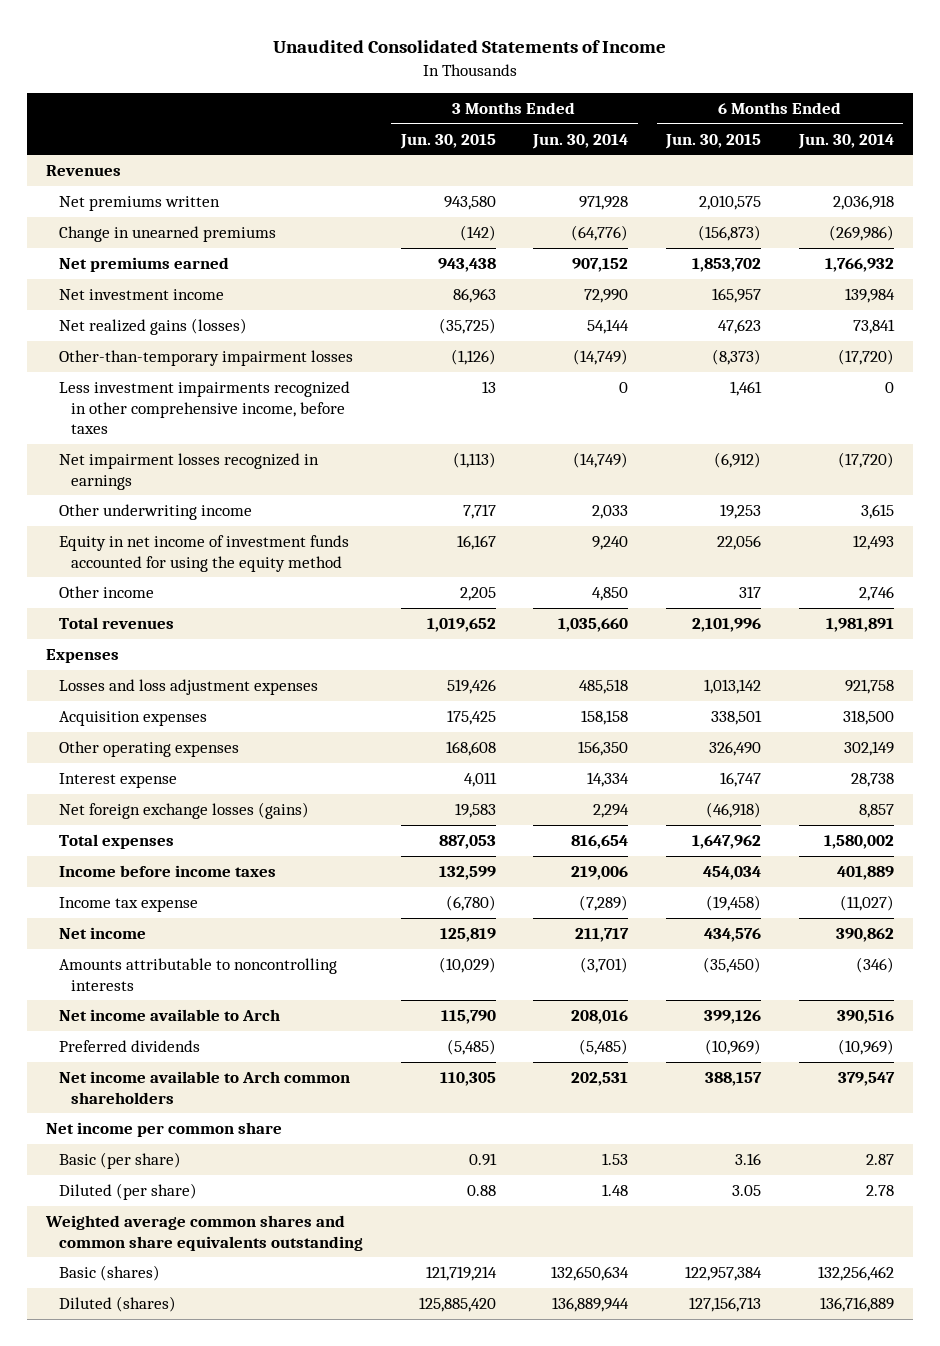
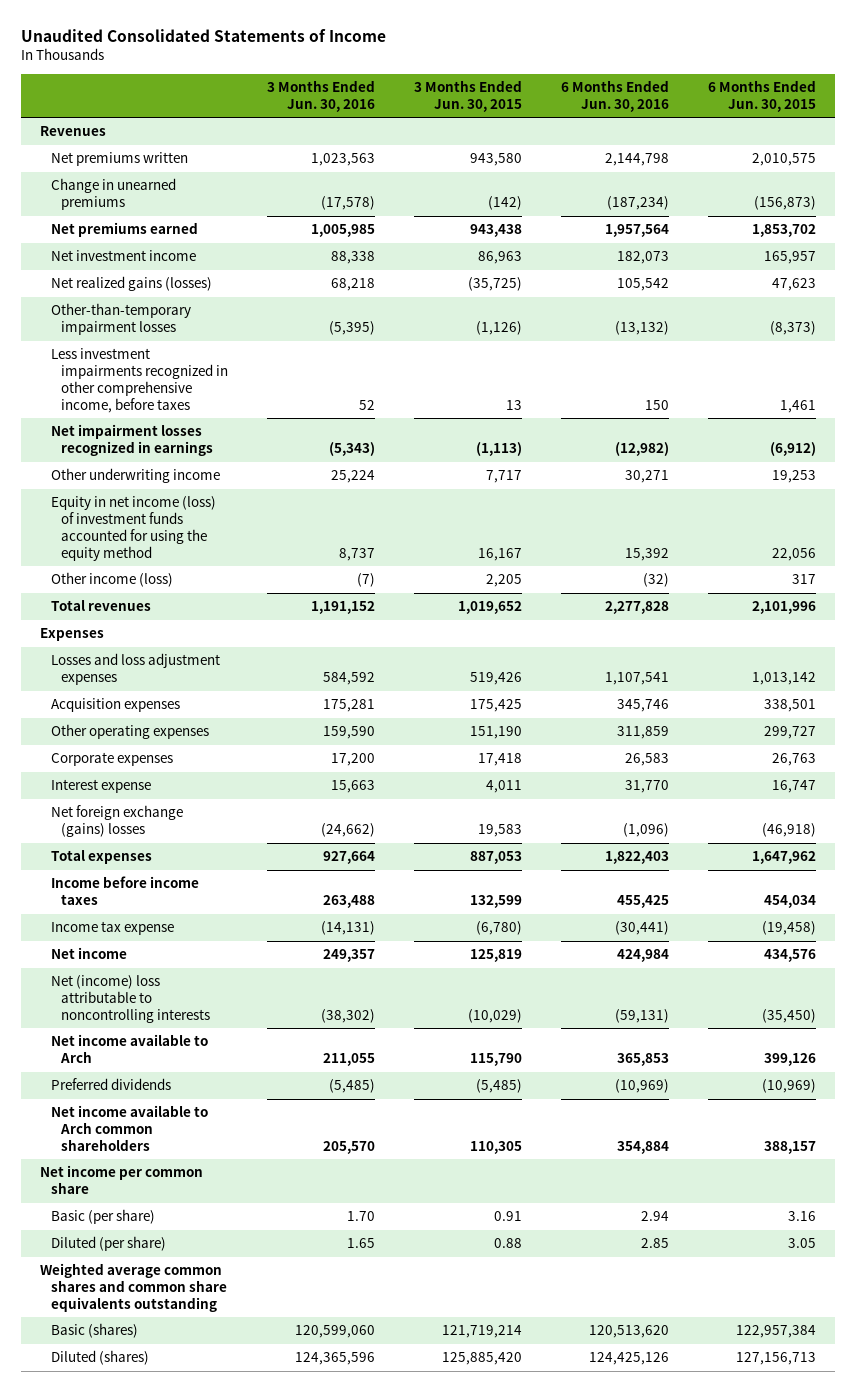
- | 3 Months Ended Jun. 30, 2015 | 3 Months Ended Jun. 30, 2014 | 6 Months Ended Jun. 30, 2015 | 6 Months Ended Jun. 30, 2014
+ | 3 Months Ended Jun. 30, 2016 | 3 Months Ended Jun. 30, 2015 | 6 Months Ended Jun. 30, 2016 | 6 Months Ended Jun. 30, 2015
- Equity in net income of investment funds accounted for using the equity method | 16,167 | 9,240 | 22,056 | 12,493
- Other income | 2,205 | 4,850 | 317 | 2,746
+ Equity in net income (loss) of investment funds accounted for using the equity method | 8,737 | 16,167 | 15,392 | 22,056
+ Other income (loss) | (7) | 2,205 | (32) | 317
- Other operating expenses | 168,608 | 156,350 | 326,490 | 302,149
+ Other operating expenses | 159,590 | 151,190 | 311,859 | 299,727
+ Corporate expenses | 17,200 | 17,418 | 26,583 | 26,763
- Net foreign exchange losses (gains) | 19,583 | 2,294 | (46,918) | 8,857
+ Net foreign exchange (gains) losses | (24,662) | 19,583 | (1,096) | (46,918)
- Amounts attributable to noncontrolling interests | (10,029) | (3,701) | (35,450) | (346)
+ Net (income) loss attributable to noncontrolling interests | (38,302) | (10,029) | (59,131) | (35,450)

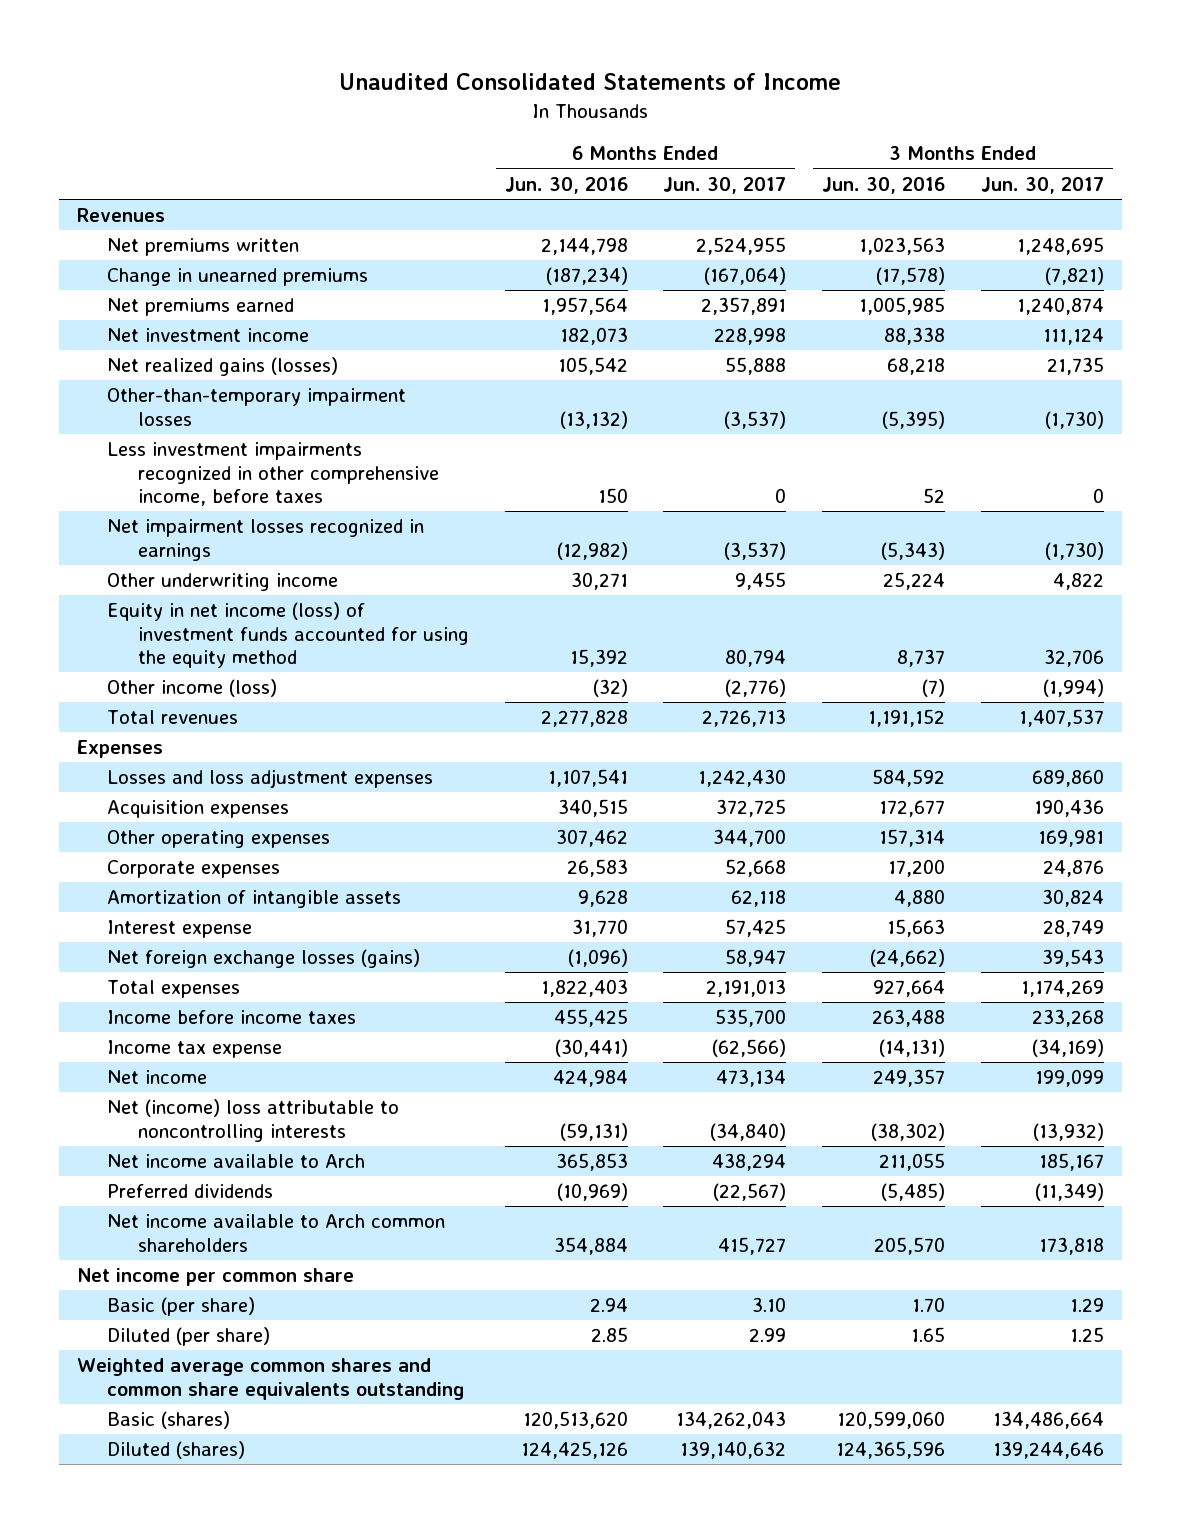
- | 3 Months Ended Jun. 30, 2016 | 3 Months Ended Jun. 30, 2015 | 6 Months Ended Jun. 30, 2016 | 6 Months Ended Jun. 30, 2015
+ | 6 Months Ended Jun. 30, 2016 | 6 Months Ended Jun. 30, 2017 | 3 Months Ended Jun. 30, 2016 | 3 Months Ended Jun. 30, 2017
- Acquisition expenses | 175,281 | 175,425 | 345,746 | 338,501
- Other operating expenses | 159,590 | 151,190 | 311,859 | 299,727
+ Acquisition expenses | 340,515 | 372,725 | 172,677 | 190,436
+ Other operating expenses | 307,462 | 344,700 | 157,314 | 169,981
+ Amortization of intangible assets | 9,628 | 62,118 | 4,880 | 30,824
- Net foreign exchange (gains) losses | (24,662) | 19,583 | (1,096) | (46,918)
+ Net foreign exchange losses (gains) | (1,096) | 58,947 | (24,662) | 39,543

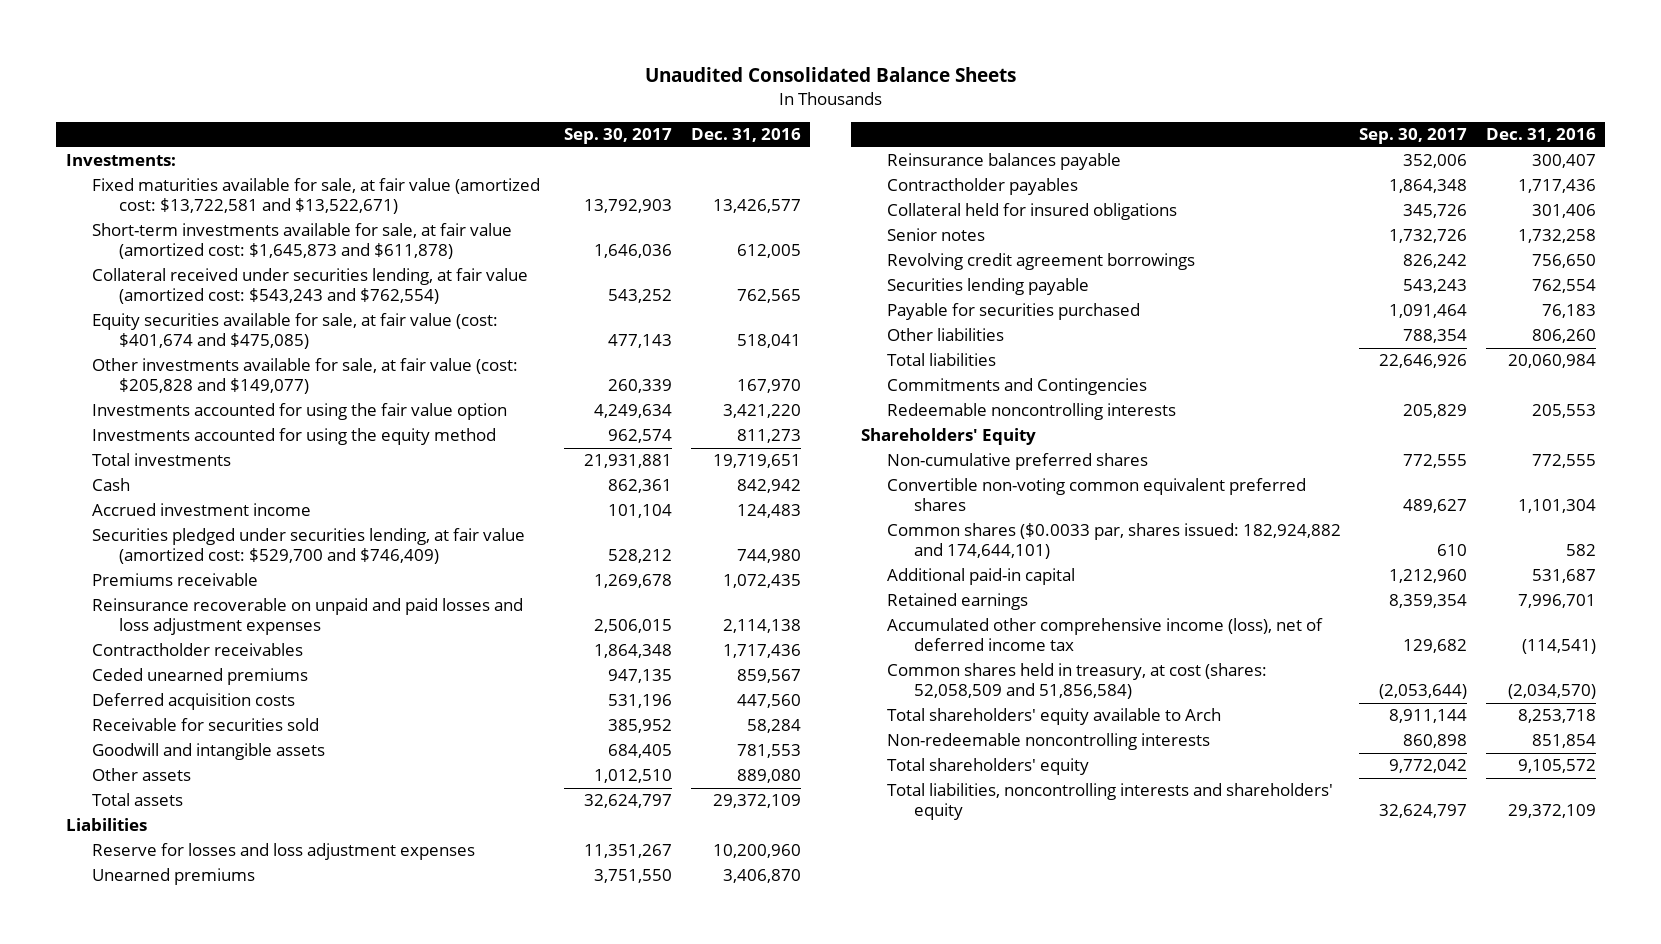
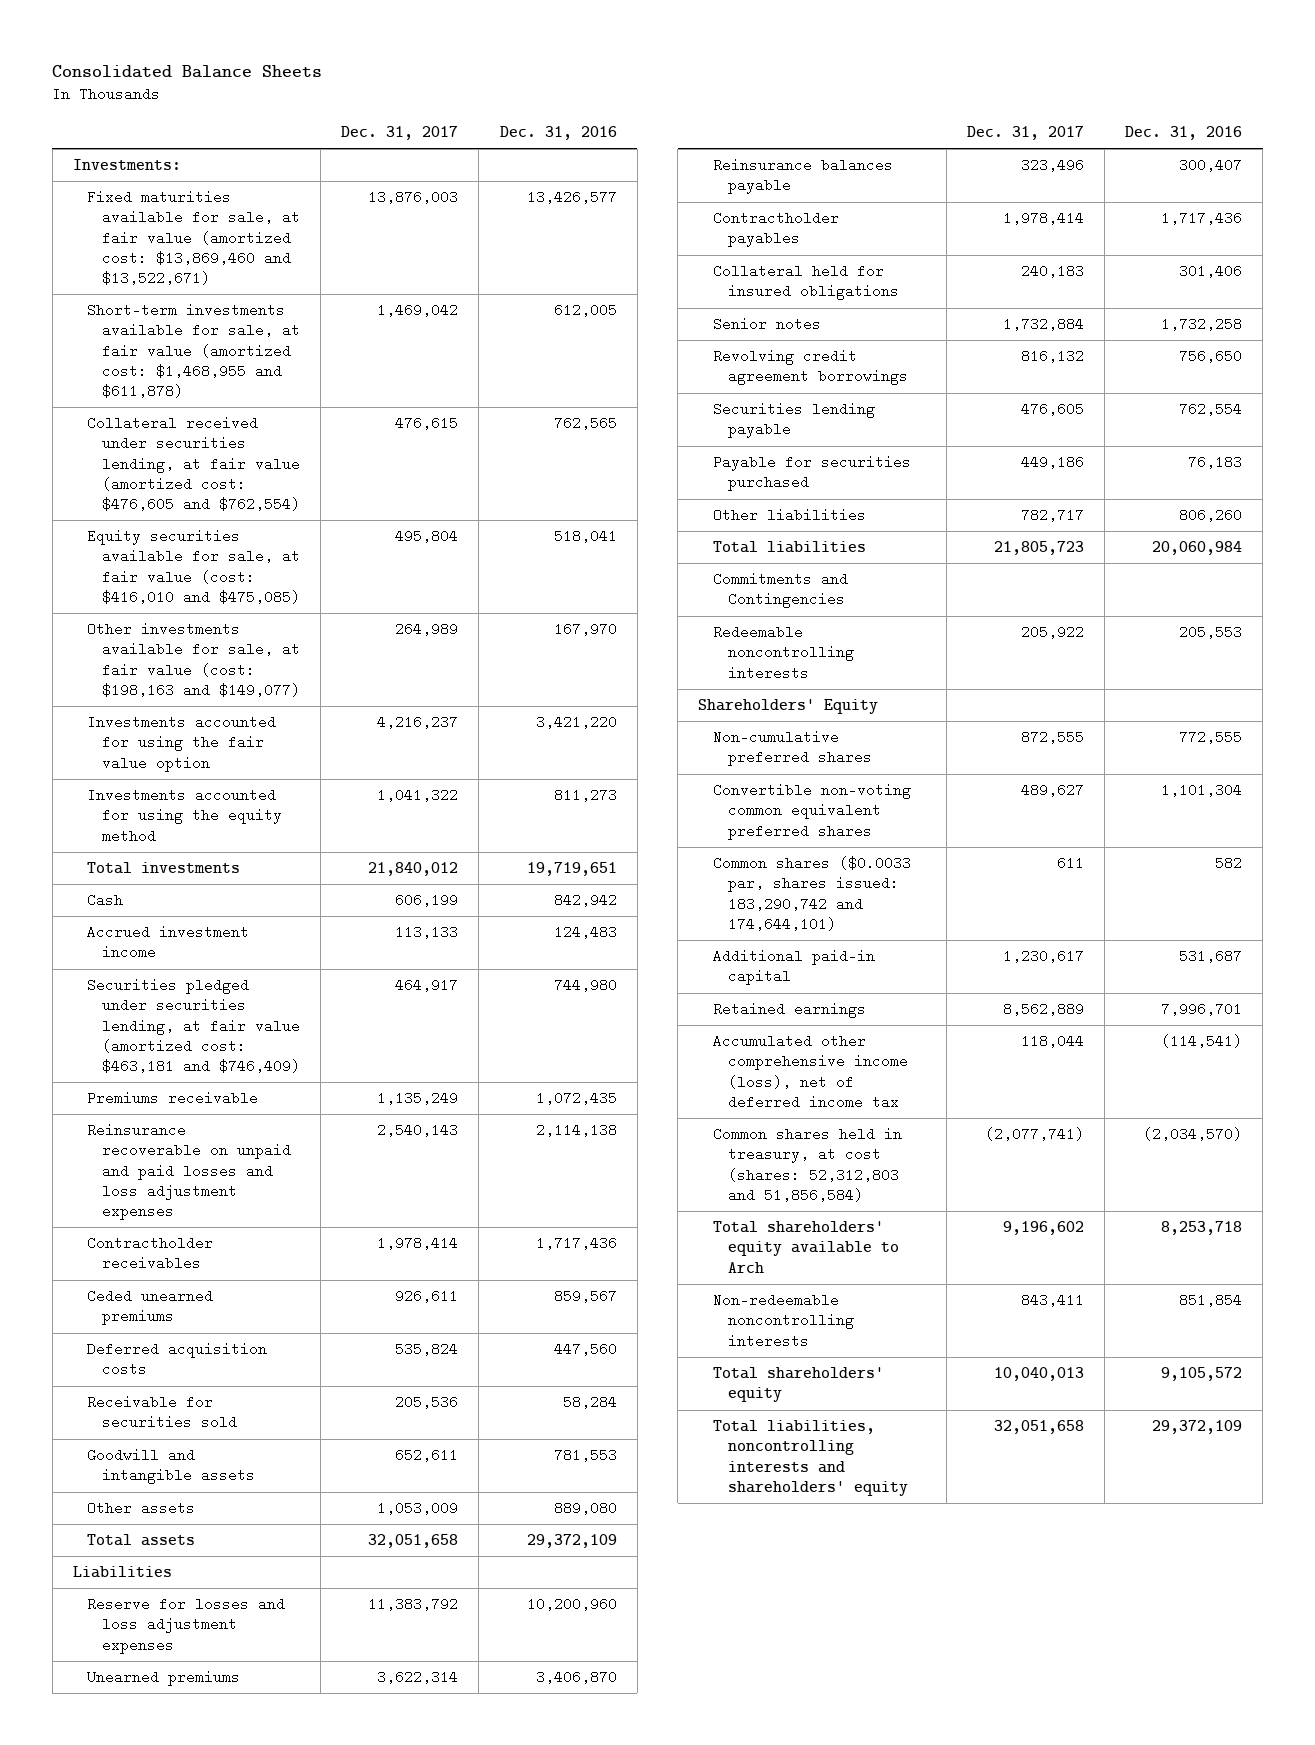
- Unaudited Consolidated Balance Sheets
+ Consolidated Balance Sheets
- | Sep. 30, 2017 | Dec. 31, 2016
+ | Dec. 31, 2017 | Dec. 31, 2016
- Fixed maturities available for sale, at fair value (amortized cost: $13,722,581 and $13,522,671) | 13,792,903 | 13,426,577
- Short-term investments available for sale, at fair value (amortized cost: $1,645,873 and $611,878) | 1,646,036 | 612,005
- Collateral received under securities lending, at fair value (amortized cost: $543,243 and $762,554) | 543,252 | 762,565
- Equity securities available for sale, at fair value (cost: $401,674 and $475,085) | 477,143 | 518,041
- Other investments available for sale, at fair value (cost: $205,828 and $149,077) | 260,339 | 167,970
+ Fixed maturities available for sale, at fair value (amortized cost: $13,869,460 and $13,522,671) | 13,876,003 | 13,426,577
+ Short-term investments available for sale, at fair value (amortized cost: $1,468,955 and $611,878) | 1,469,042 | 612,005
+ Collateral received under securities lending, at fair value (amortized cost: $476,605 and $762,554) | 476,615 | 762,565
+ Equity securities available for sale, at fair value (cost: $416,010 and $475,085) | 495,804 | 518,041
+ Other investments available for sale, at fair value (cost: $198,163 and $149,077) | 264,989 | 167,970
- Securities pledged under securities lending, at fair value (amortized cost: $529,700 and $746,409) | 528,212 | 744,980
+ Securities pledged under securities lending, at fair value (amortized cost: $463,181 and $746,409) | 464,917 | 744,980
- Common shares ($0.0033 par, shares issued: 182,924,882 and 174,644,101) | 610 | 582
+ Common shares ($0.0033 par, shares issued: 183,290,742 and 174,644,101) | 611 | 582
- Common shares held in treasury, at cost (shares: 52,058,509 and 51,856,584) | (2,053,644) | (2,034,570)
+ Common shares held in treasury, at cost (shares: 52,312,803 and 51,856,584) | (2,077,741) | (2,034,570)

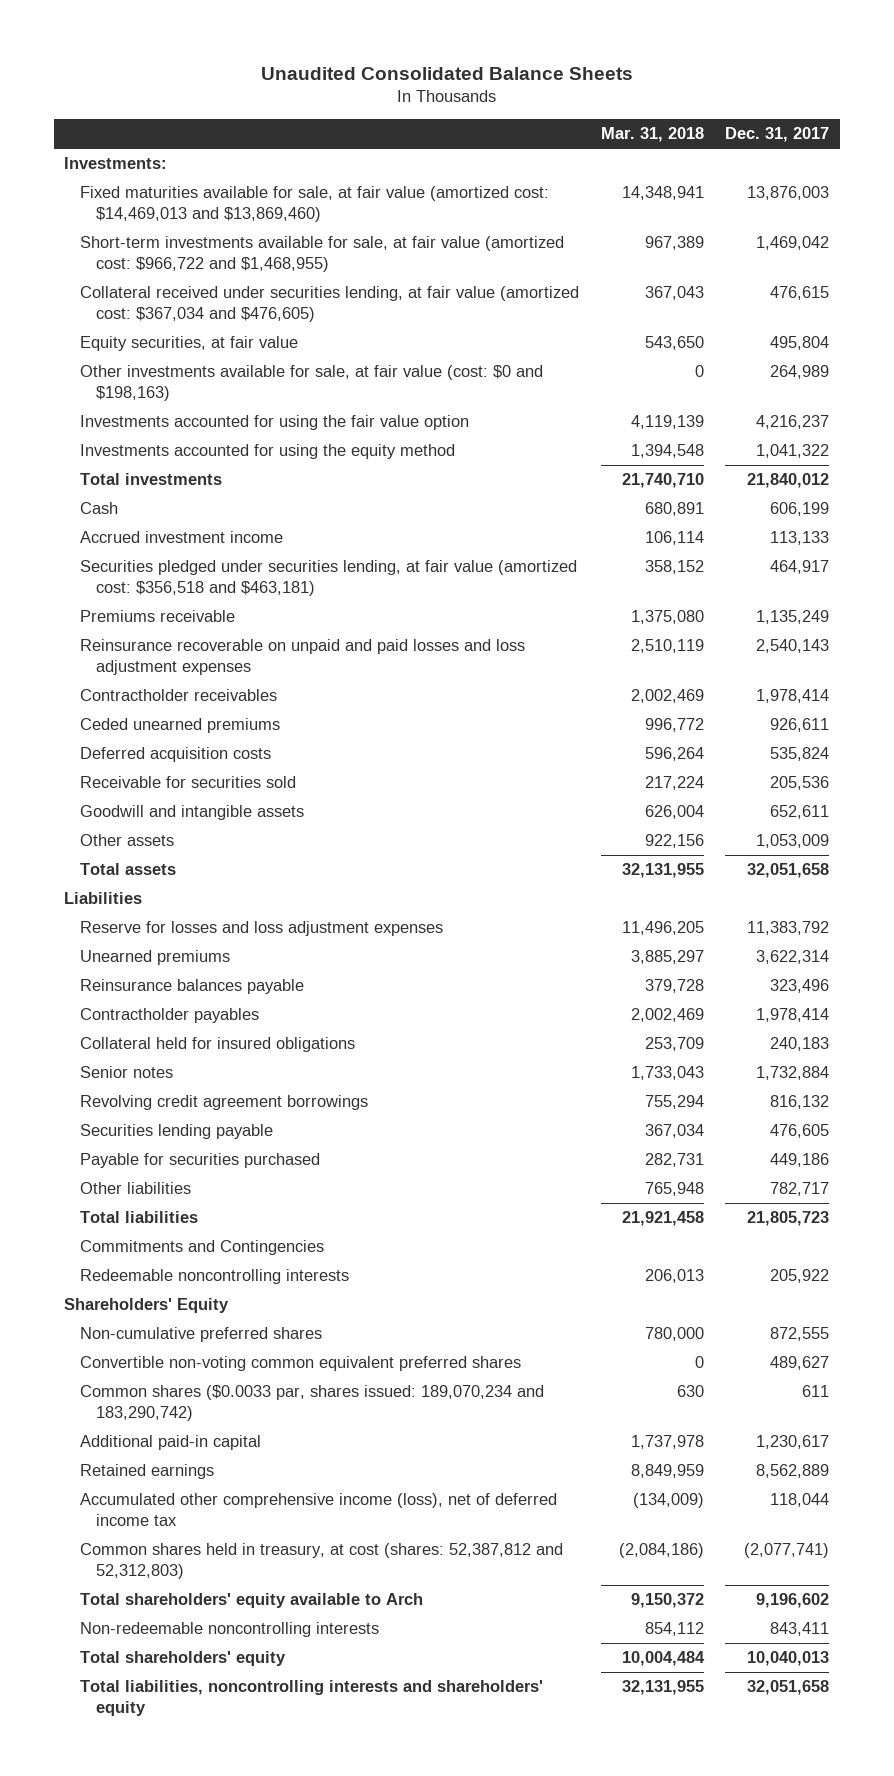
- Consolidated Balance Sheets
+ Unaudited Consolidated Balance Sheets
- | Dec. 31, 2017 | Dec. 31, 2016
+ | Mar. 31, 2018 | Dec. 31, 2017
- Fixed maturities available for sale, at fair value (amortized cost: $13,869,460 and $13,522,671) | 13,876,003 | 13,426,577
- Short-term investments available for sale, at fair value (amortized cost: $1,468,955 and $611,878) | 1,469,042 | 612,005
- Collateral received under securities lending, at fair value (amortized cost: $476,605 and $762,554) | 476,615 | 762,565
- Equity securities available for sale, at fair value (cost: $416,010 and $475,085) | 495,804 | 518,041
- Other investments available for sale, at fair value (cost: $198,163 and $149,077) | 264,989 | 167,970
+ Fixed maturities available for sale, at fair value (amortized cost: $14,469,013 and $13,869,460) | 14,348,941 | 13,876,003
+ Short-term investments available for sale, at fair value (amortized cost: $966,722 and $1,468,955) | 967,389 | 1,469,042
+ Collateral received under securities lending, at fair value (amortized cost: $367,034 and $476,605) | 367,043 | 476,615
+ Equity securities, at fair value | 543,650 | 495,804
+ Other investments available for sale, at fair value (cost: $0 and $198,163) | 0 | 264,989
- Securities pledged under securities lending, at fair value (amortized cost: $463,181 and $746,409) | 464,917 | 744,980
+ Securities pledged under securities lending, at fair value (amortized cost: $356,518 and $463,181) | 358,152 | 464,917
- Common shares ($0.0033 par, shares issued: 183,290,742 and 174,644,101) | 611 | 582
+ Common shares ($0.0033 par, shares issued: 189,070,234 and 183,290,742) | 630 | 611
- Common shares held in treasury, at cost (shares: 52,312,803 and 51,856,584) | (2,077,741) | (2,034,570)
+ Common shares held in treasury, at cost (shares: 52,387,812 and 52,312,803) | (2,084,186) | (2,077,741)

